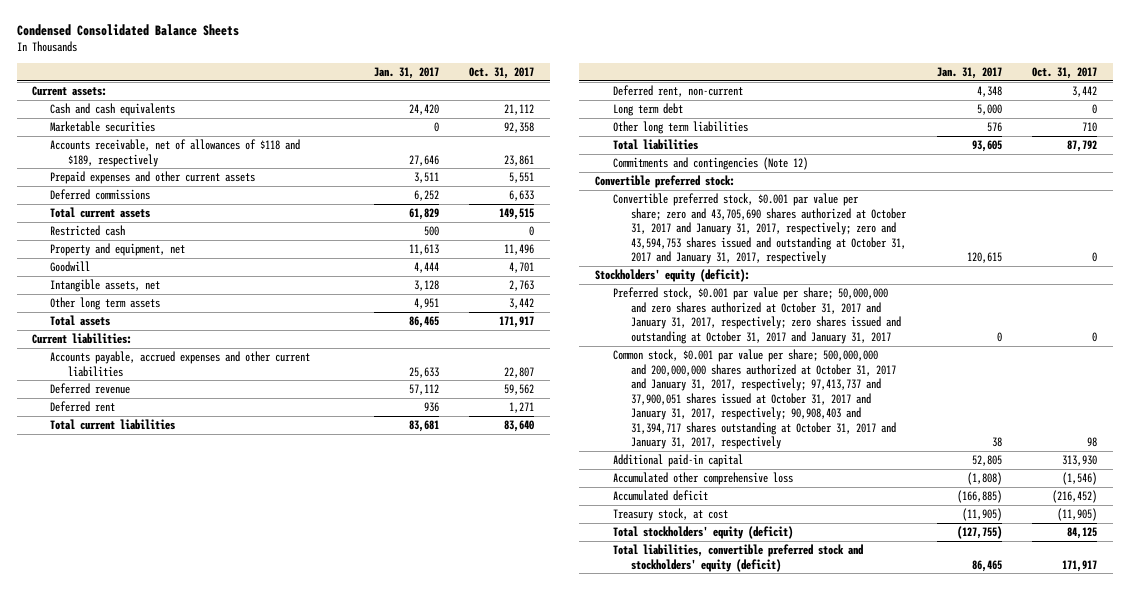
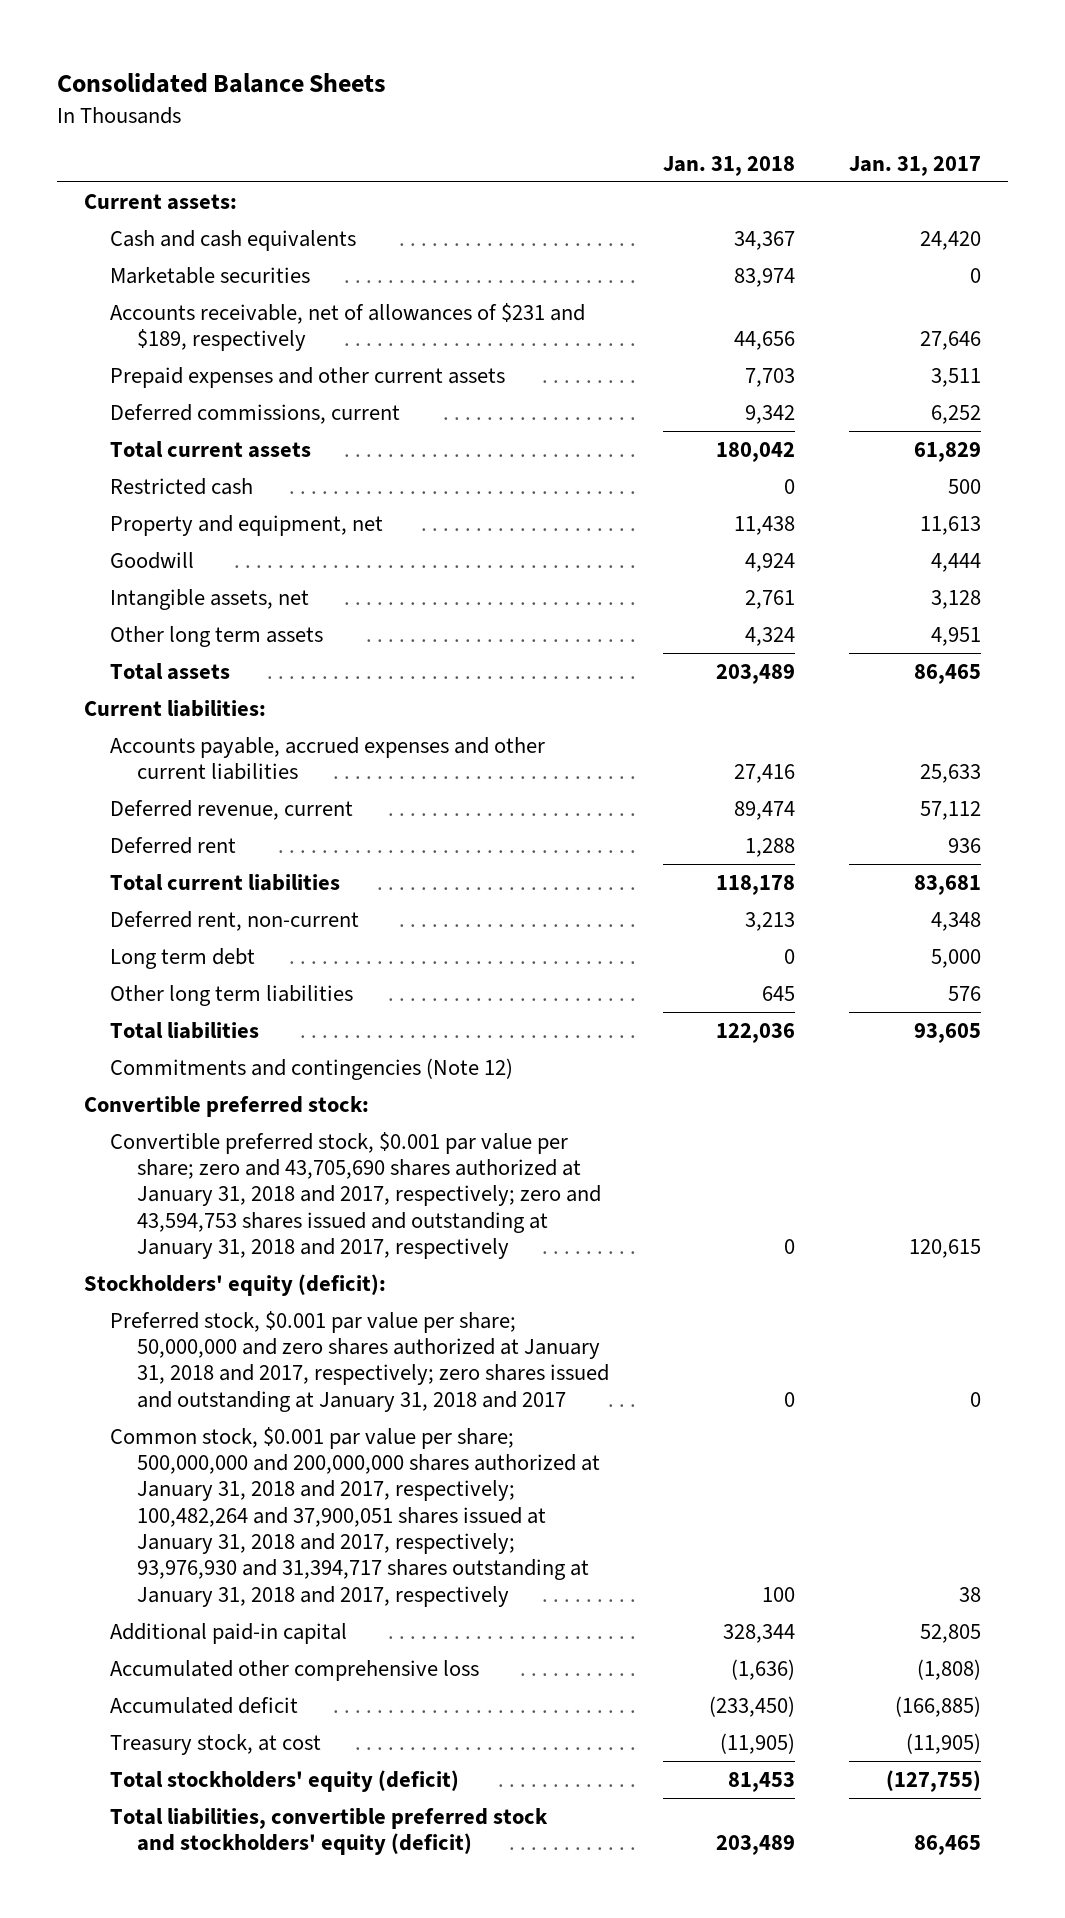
- Condensed Consolidated Balance Sheets
+ Consolidated Balance Sheets
- | Jan. 31, 2017 | Oct. 31, 2017
+ | Jan. 31, 2018 | Jan. 31, 2017
- Accounts receivable, net of allowances of $118 and $189, respectively | 27,646 | 23,861
+ Accounts receivable, net of allowances of $231 and $189, respectively | 44,656 | 27,646
- Deferred commissions | 6,252 | 6,633
+ Deferred commissions, current | 9,342 | 6,252
- Deferred revenue | 57,112 | 59,562
+ Deferred revenue, current | 89,474 | 57,112
- Convertible preferred stock, $0.001 par value per share; zero and 43,705,690 shares authorized at October 31, 2017 and January 31, 2017, respectively; zero and 43,594,753 shares issued and outstanding at October 31, 2017 and January 31, 2017, respectively | 120,615 | 0
+ Convertible preferred stock, $0.001 par value per share; zero and 43,705,690 shares authorized at January 31, 2018 and 2017, respectively; zero and 43,594,753 shares issued and outstanding at January 31, 2018 and 2017, respectively | 0 | 120,615
- Preferred stock, $0.001 par value per share; 50,000,000 and zero shares authorized at October 31, 2017 and January 31, 2017, respectively; zero shares issued and outstanding at October 31, 2017 and January 31, 2017 | 0 | 0
- Common stock, $0.001 par value per share; 500,000,000 and 200,000,000 shares authorized at October 31, 2017 and January 31, 2017, respectively; 97,413,737 and 37,900,051 shares issued at October 31, 2017 and January 31, 2017, respectively; 90,908,403 and 31,394,717 shares outstanding at October 31, 2017 and January 31, 2017, respectively | 38 | 98
+ Preferred stock, $0.001 par value per share; 50,000,000 and zero shares authorized at January 31, 2018 and 2017, respectively; zero shares issued and outstanding at January 31, 2018 and 2017 | 0 | 0
+ Common stock, $0.001 par value per share; 500,000,000 and 200,000,000 shares authorized at January 31, 2018 and 2017, respectively; 100,482,264 and 37,900,051 shares issued at January 31, 2018 and 2017, respectively; 93,976,930 and 31,394,717 shares outstanding at January 31, 2018 and 2017, respectively | 100 | 38

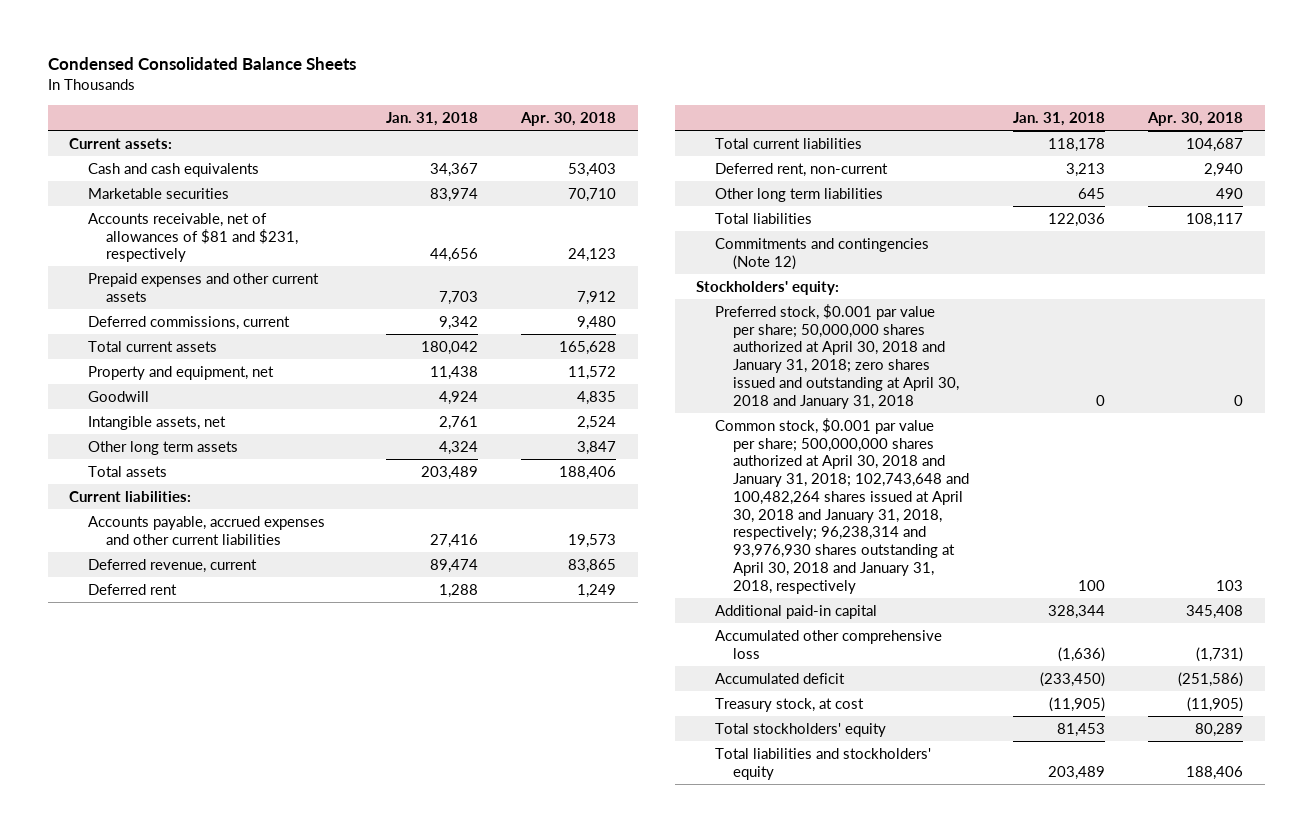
- Consolidated Balance Sheets
+ Condensed Consolidated Balance Sheets
- | Jan. 31, 2018 | Jan. 31, 2017
+ | Jan. 31, 2018 | Apr. 30, 2018
- Accounts receivable, net of allowances of $231 and $189, respectively | 44,656 | 27,646
+ Accounts receivable, net of allowances of $81 and $231, respectively | 44,656 | 24,123
- Restricted cash | 0 | 500
- Long term debt | 0 | 5,000
- Convertible preferred stock:
- Convertible preferred stock, $0.001 par value per share; zero and 43,705,690 shares authorized at January 31, 2018 and 2017, respectively; zero and 43,594,753 shares issued and outstanding at January 31, 2018 and 2017, respectively | 0 | 120,615
- Stockholders' equity (deficit):
- Preferred stock, $0.001 par value per share; 50,000,000 and zero shares authorized at January 31, 2018 and 2017, respectively; zero shares issued and outstanding at January 31, 2018 and 2017 | 0 | 0
- Common stock, $0.001 par value per share; 500,000,000 and 200,000,000 shares authorized at January 31, 2018 and 2017, respectively; 100,482,264 and 37,900,051 shares issued at January 31, 2018 and 2017, respectively; 93,976,930 and 31,394,717 shares outstanding at January 31, 2018 and 2017, respectively | 100 | 38
+ Stockholders' equity:
+ Preferred stock, $0.001 par value per share; 50,000,000 shares authorized at April 30, 2018 and January 31, 2018; zero shares issued and outstanding at April 30, 2018 and January 31, 2018 | 0 | 0
+ Common stock, $0.001 par value per share; 500,000,000 shares authorized at April 30, 2018 and January 31, 2018; 102,743,648 and 100,482,264 shares issued at April 30, 2018 and January 31, 2018, respectively; 96,238,314 and 93,976,930 shares outstanding at April 30, 2018 and January 31, 2018, respectively | 100 | 103
- Total stockholders' equity (deficit) | 81,453 | (127,755)
- Total liabilities, convertible preferred stock and stockholders' equity (deficit) | 203,489 | 86,465
+ Total stockholders' equity | 81,453 | 80,289
+ Total liabilities and stockholders' equity | 203,489 | 188,406

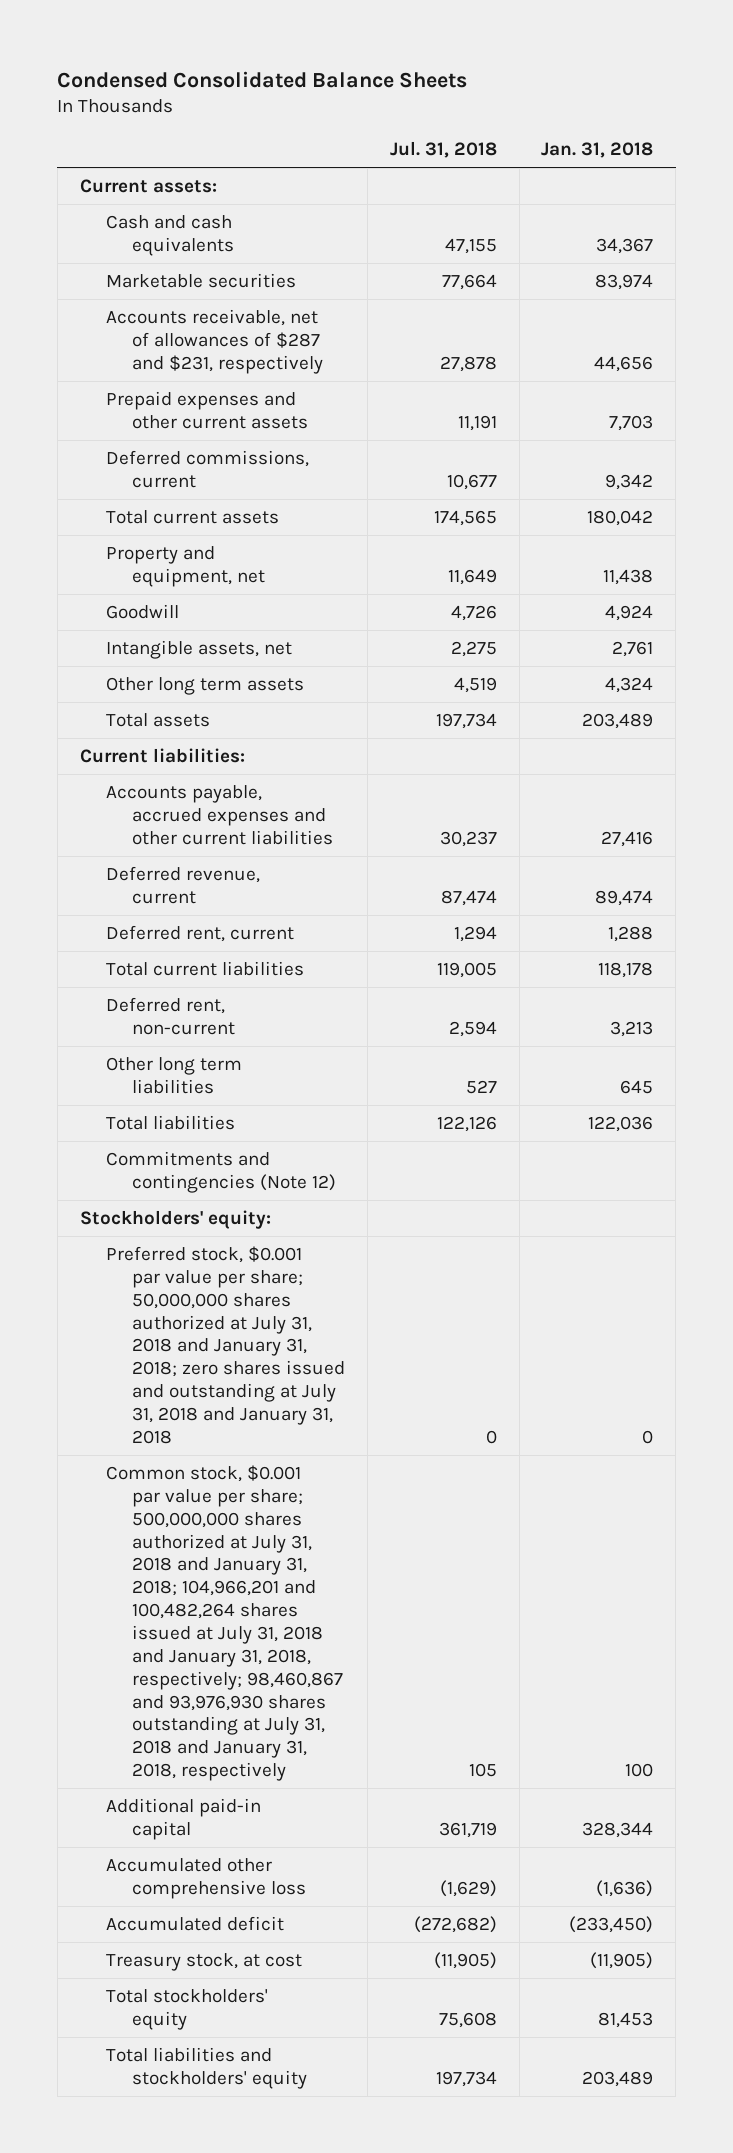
- | Jan. 31, 2018 | Apr. 30, 2018
+ | Jul. 31, 2018 | Jan. 31, 2018
- Accounts receivable, net of allowances of $81 and $231, respectively | 44,656 | 24,123
+ Accounts receivable, net of allowances of $287 and $231, respectively | 27,878 | 44,656
- Deferred rent | 1,288 | 1,249
+ Deferred rent, current | 1,294 | 1,288
- Preferred stock, $0.001 par value per share; 50,000,000 shares authorized at April 30, 2018 and January 31, 2018; zero shares issued and outstanding at April 30, 2018 and January 31, 2018 | 0 | 0
- Common stock, $0.001 par value per share; 500,000,000 shares authorized at April 30, 2018 and January 31, 2018; 102,743,648 and 100,482,264 shares issued at April 30, 2018 and January 31, 2018, respectively; 96,238,314 and 93,976,930 shares outstanding at April 30, 2018 and January 31, 2018, respectively | 100 | 103
+ Preferred stock, $0.001 par value per share; 50,000,000 shares authorized at July 31, 2018 and January 31, 2018; zero shares issued and outstanding at July 31, 2018 and January 31, 2018 | 0 | 0
+ Common stock, $0.001 par value per share; 500,000,000 shares authorized at July 31, 2018 and January 31, 2018; 104,966,201 and 100,482,264 shares issued at July 31, 2018 and January 31, 2018, respectively; 98,460,867 and 93,976,930 shares outstanding at July 31, 2018 and January 31, 2018, respectively | 105 | 100

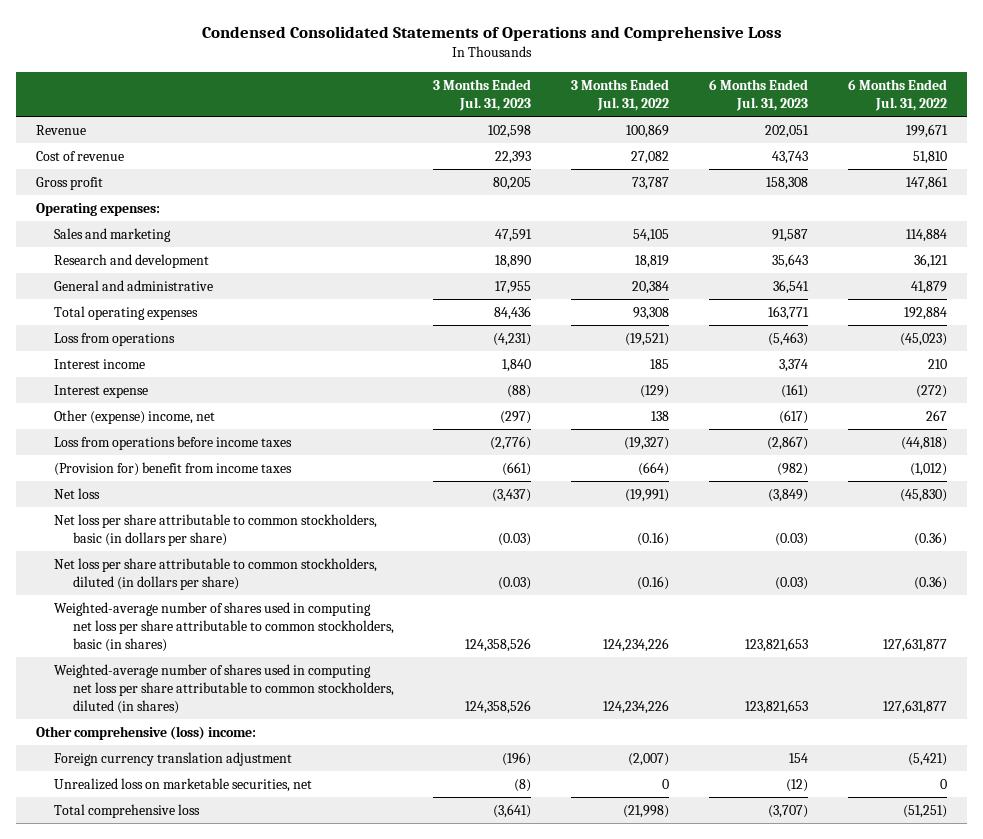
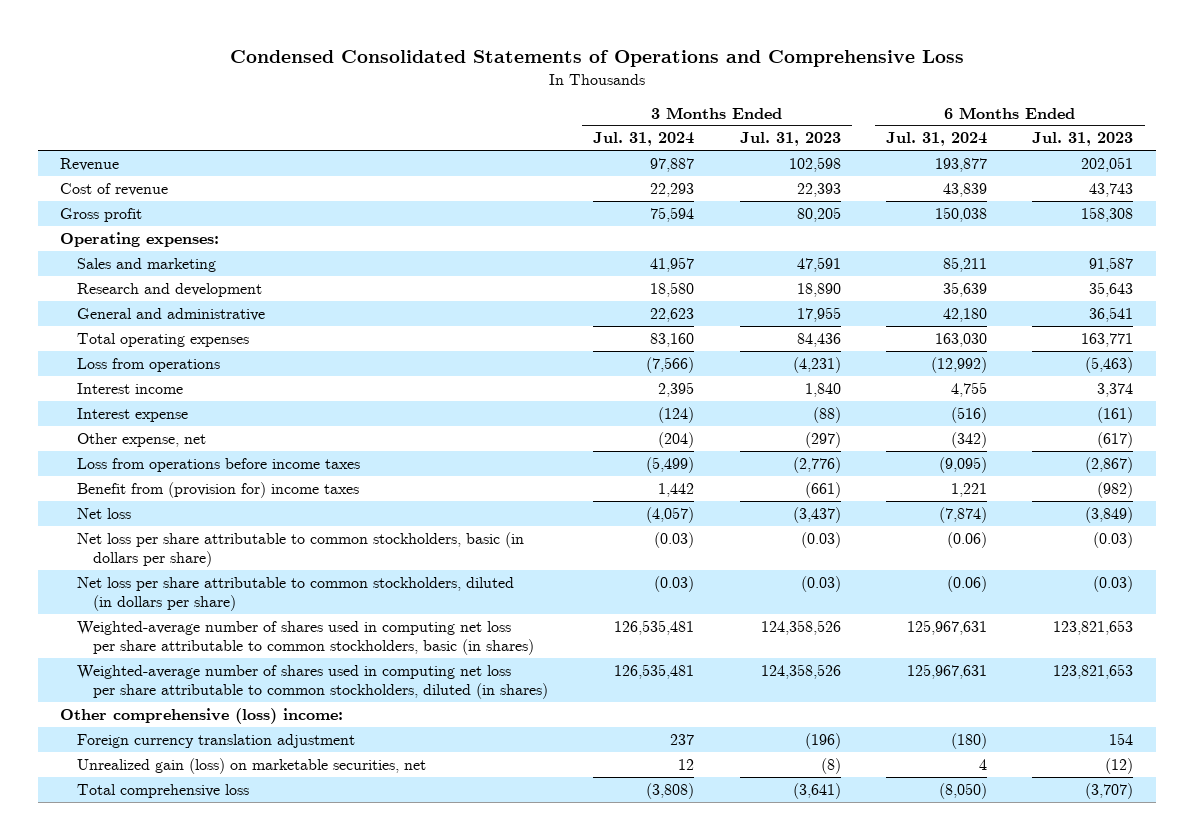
- | 3 Months Ended Jul. 31, 2023 | 3 Months Ended Jul. 31, 2022 | 6 Months Ended Jul. 31, 2023 | 6 Months Ended Jul. 31, 2022
+ | 3 Months Ended Jul. 31, 2024 | 3 Months Ended Jul. 31, 2023 | 6 Months Ended Jul. 31, 2024 | 6 Months Ended Jul. 31, 2023
- Other (expense) income, net | (297) | 138 | (617) | 267
+ Other expense, net | (204) | (297) | (342) | (617)
- (Provision for) benefit from income taxes | (661) | (664) | (982) | (1,012)
+ Benefit from (provision for) income taxes | 1,442 | (661) | 1,221 | (982)
- Unrealized loss on marketable securities, net | (8) | 0 | (12) | 0
+ Unrealized gain (loss) on marketable securities, net | 12 | (8) | 4 | (12)

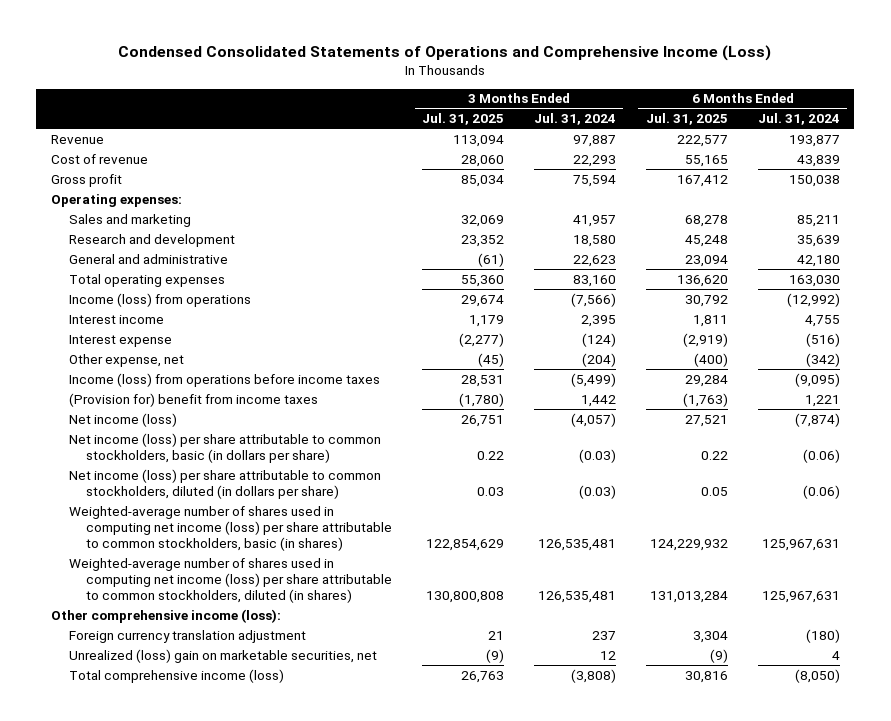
- Condensed Consolidated Statements of Operations and Comprehensive Loss
+ Condensed Consolidated Statements of Operations and Comprehensive Income (Loss)
- | 3 Months Ended Jul. 31, 2024 | 3 Months Ended Jul. 31, 2023 | 6 Months Ended Jul. 31, 2024 | 6 Months Ended Jul. 31, 2023
+ | 3 Months Ended Jul. 31, 2025 | 3 Months Ended Jul. 31, 2024 | 6 Months Ended Jul. 31, 2025 | 6 Months Ended Jul. 31, 2024
- Loss from operations | (7,566) | (4,231) | (12,992) | (5,463)
+ Income (loss) from operations | 29,674 | (7,566) | 30,792 | (12,992)
- Loss from operations before income taxes | (5,499) | (2,776) | (9,095) | (2,867)
- Benefit from (provision for) income taxes | 1,442 | (661) | 1,221 | (982)
- Net loss | (4,057) | (3,437) | (7,874) | (3,849)
- Net loss per share attributable to common stockholders, basic (in dollars per share) | (0.03) | (0.03) | (0.06) | (0.03)
- Net loss per share attributable to common stockholders, diluted (in dollars per share) | (0.03) | (0.03) | (0.06) | (0.03)
- Weighted-average number of shares used in computing net loss per share attributable to common stockholders, basic (in shares) | 126,535,481 | 124,358,526 | 125,967,631 | 123,821,653
- Weighted-average number of shares used in computing net loss per share attributable to common stockholders, diluted (in shares) | 126,535,481 | 124,358,526 | 125,967,631 | 123,821,653
- Other comprehensive (loss) income:
+ Income (loss) from operations before income taxes | 28,531 | (5,499) | 29,284 | (9,095)
+ (Provision for) benefit from income taxes | (1,780) | 1,442 | (1,763) | 1,221
+ Net income (loss) | 26,751 | (4,057) | 27,521 | (7,874)
+ Net income (loss) per share attributable to common stockholders, basic (in dollars per share) | 0.22 | (0.03) | 0.22 | (0.06)
+ Net income (loss) per share attributable to common stockholders, diluted (in dollars per share) | 0.03 | (0.03) | 0.05 | (0.06)
+ Weighted-average number of shares used in computing net income (loss) per share attributable to common stockholders, basic (in shares) | 122,854,629 | 126,535,481 | 124,229,932 | 125,967,631
+ Weighted-average number of shares used in computing net income (loss) per share attributable to common stockholders, diluted (in shares) | 130,800,808 | 126,535,481 | 131,013,284 | 125,967,631
+ Other comprehensive income (loss):
- Unrealized gain (loss) on marketable securities, net | 12 | (8) | 4 | (12)
- Total comprehensive loss | (3,808) | (3,641) | (8,050) | (3,707)
+ Unrealized (loss) gain on marketable securities, net | (9) | 12 | (9) | 4
+ Total comprehensive income (loss) | 26,763 | (3,808) | 30,816 | (8,050)

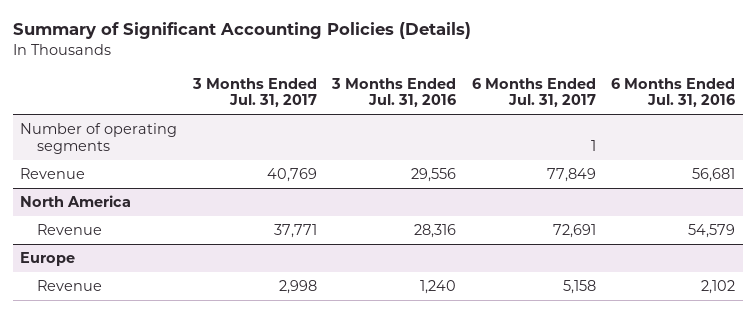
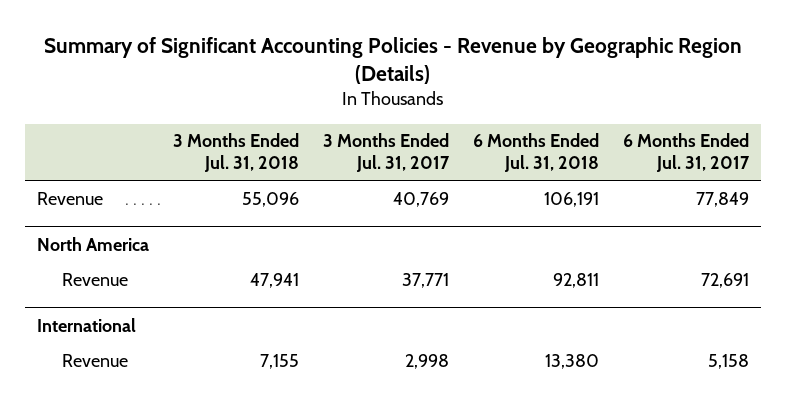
- Summary of Significant Accounting Policies (Details)
+ Summary of Significant Accounting Policies - Revenue by Geographic Region (Details)
- | 3 Months Ended Jul. 31, 2017 | 3 Months Ended Jul. 31, 2016 | 6 Months Ended Jul. 31, 2017 | 6 Months Ended Jul. 31, 2016
+ | 3 Months Ended Jul. 31, 2018 | 3 Months Ended Jul. 31, 2017 | 6 Months Ended Jul. 31, 2018 | 6 Months Ended Jul. 31, 2017
- Number of operating segments | | | 1 |
- Europe
+ International

